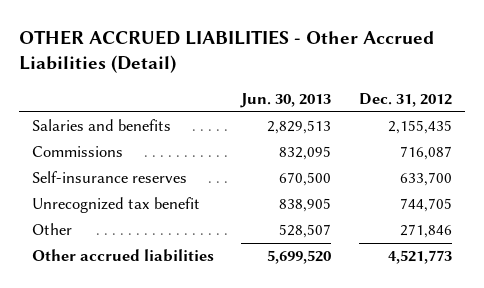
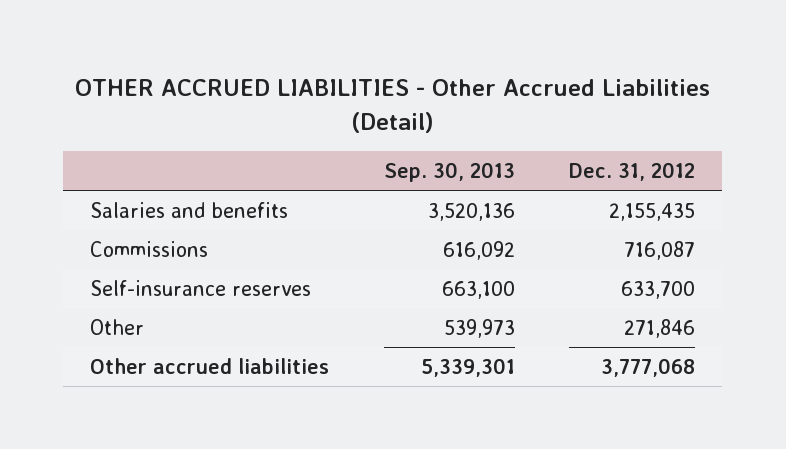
- | Jun. 30, 2013 | Dec. 31, 2012
+ | Sep. 30, 2013 | Dec. 31, 2012
- Unrecognized tax benefit | 838,905 | 744,705
- Other accrued liabilities | 5,699,520 | 4,521,773
+ Other accrued liabilities | 5,339,301 | 3,777,068

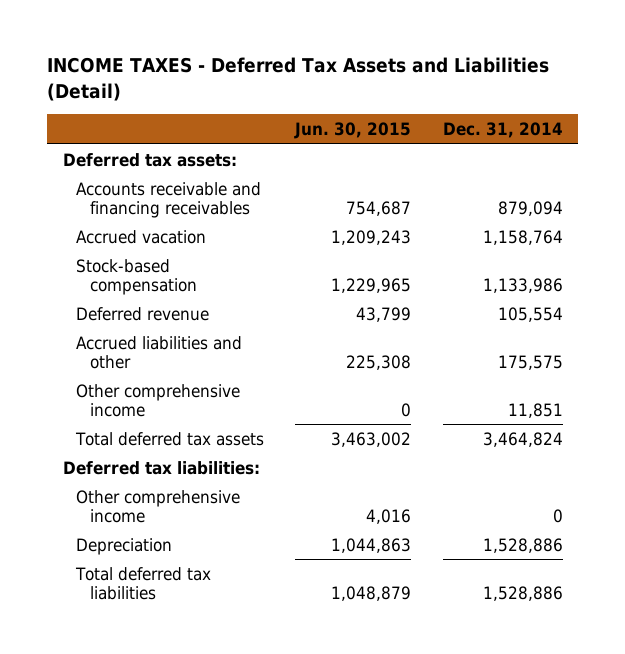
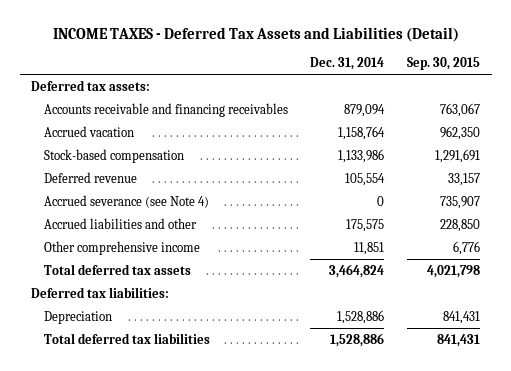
- | Jun. 30, 2015 | Dec. 31, 2014
+ | Dec. 31, 2014 | Sep. 30, 2015
+ Accrued severance (see Note 4) | 0 | 735,907
- Other comprehensive income | 4,016 | 0

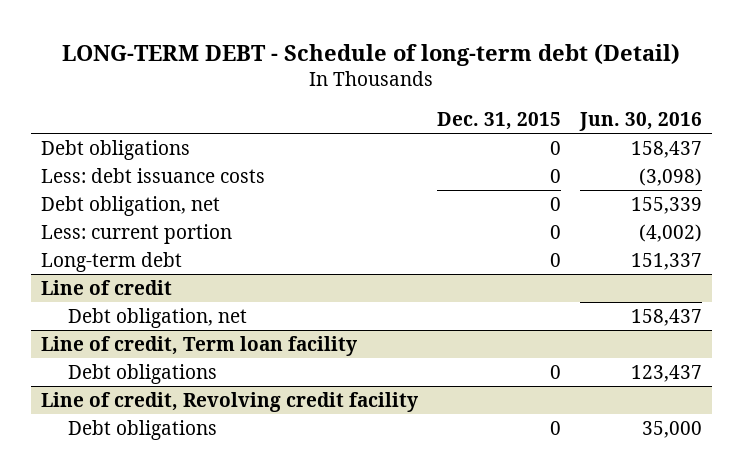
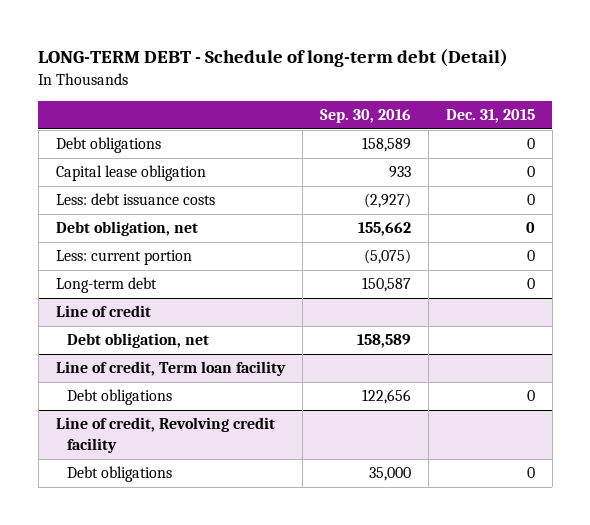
- | Dec. 31, 2015 | Jun. 30, 2016
+ | Sep. 30, 2016 | Dec. 31, 2015
+ Capital lease obligation | 933 | 0

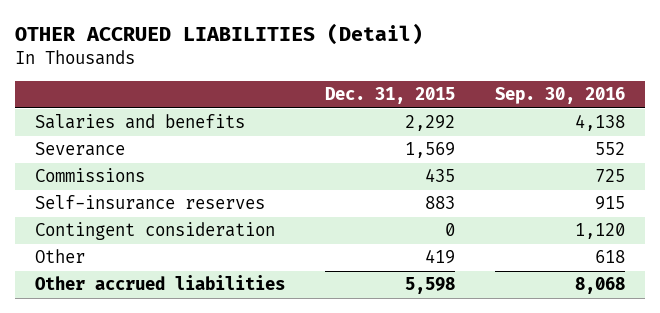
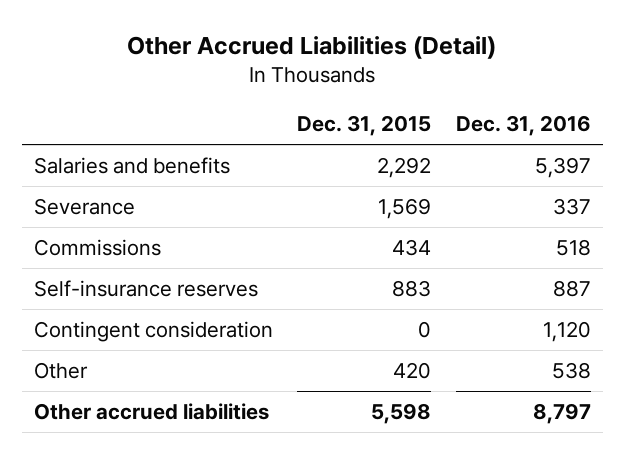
- OTHER ACCRUED LIABILITIES (Detail)
+ Other Accrued Liabilities (Detail)
- | Dec. 31, 2015 | Sep. 30, 2016
+ | Dec. 31, 2015 | Dec. 31, 2016
- Commissions | 435 | 725
+ Commissions | 434 | 518
- Other | 419 | 618
+ Other | 420 | 538

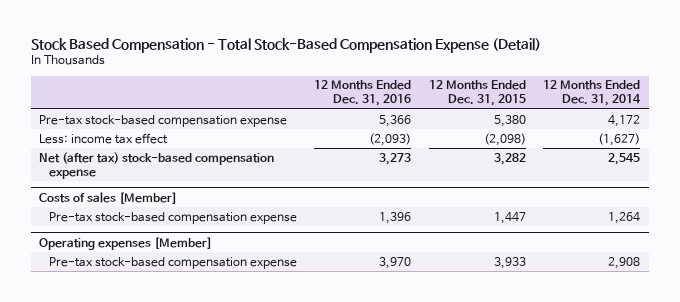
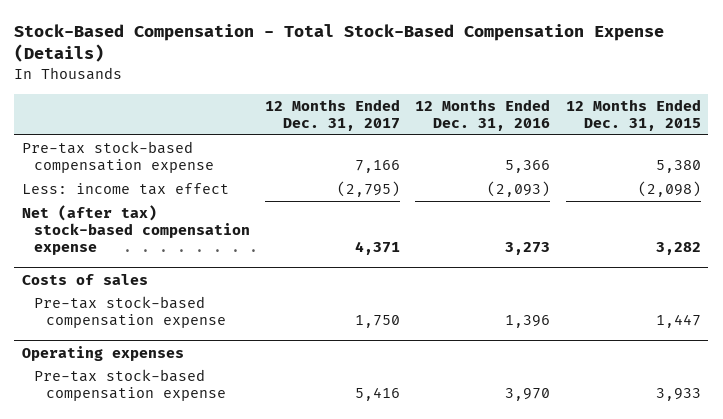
- Stock Based Compensation - Total Stock-Based Compensation Expense (Detail)
+ Stock-Based Compensation - Total Stock-Based Compensation Expense (Details)
- | 12 Months Ended Dec. 31, 2016 | 12 Months Ended Dec. 31, 2015 | 12 Months Ended Dec. 31, 2014
+ | 12 Months Ended Dec. 31, 2017 | 12 Months Ended Dec. 31, 2016 | 12 Months Ended Dec. 31, 2015
- Costs of sales [Member]
+ Costs of sales
- Operating expenses [Member]
+ Operating expenses

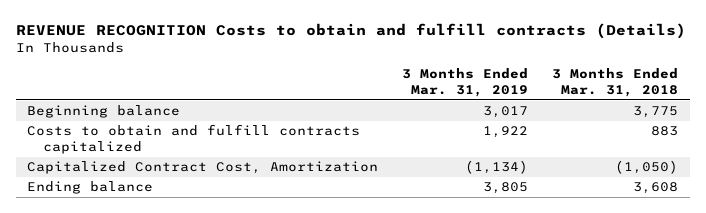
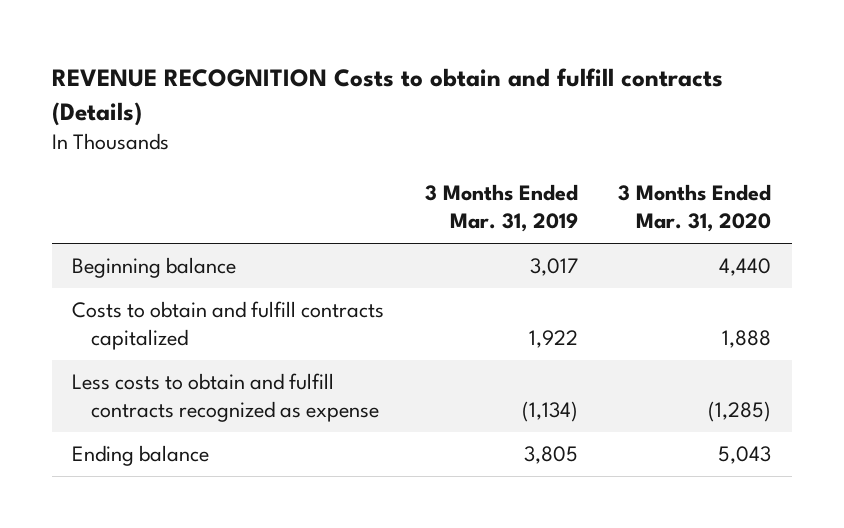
- | 3 Months Ended Mar. 31, 2019 | 3 Months Ended Mar. 31, 2018
+ | 3 Months Ended Mar. 31, 2019 | 3 Months Ended Mar. 31, 2020
- Capitalized Contract Cost, Amortization | (1,134) | (1,050)
+ Less costs to obtain and fulfill contracts recognized as expense | (1,134) | (1,285)

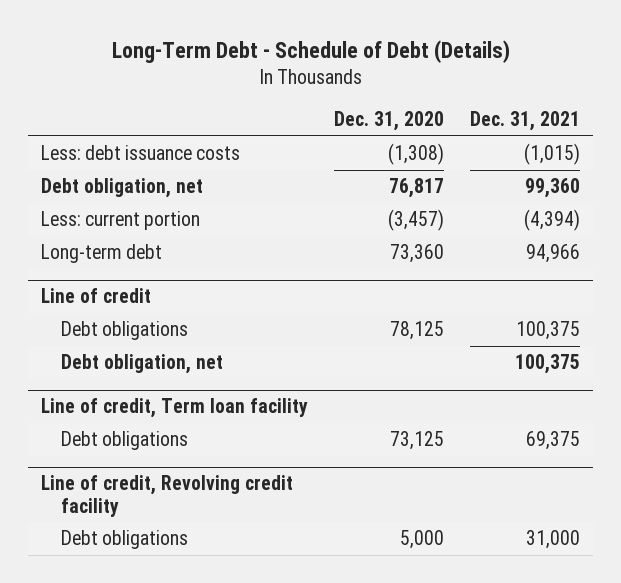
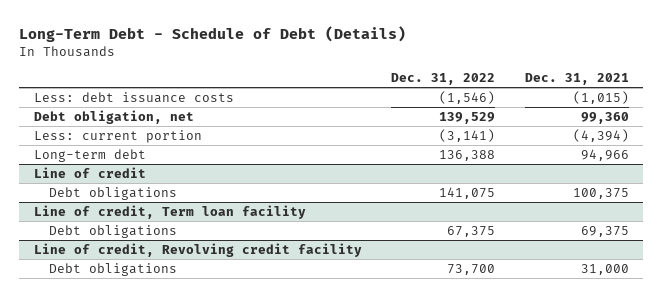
- | Dec. 31, 2020 | Dec. 31, 2021
+ | Dec. 31, 2022 | Dec. 31, 2021
@ Line of credit
- Debt obligation, net | | 100,375

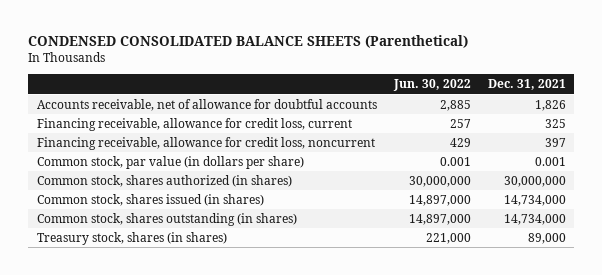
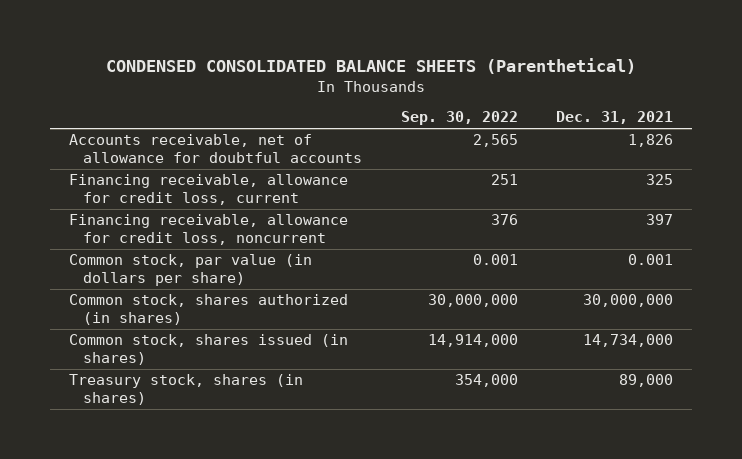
- | Jun. 30, 2022 | Dec. 31, 2021
+ | Sep. 30, 2022 | Dec. 31, 2021
- Common stock, shares outstanding (in shares) | 14,897,000 | 14,734,000

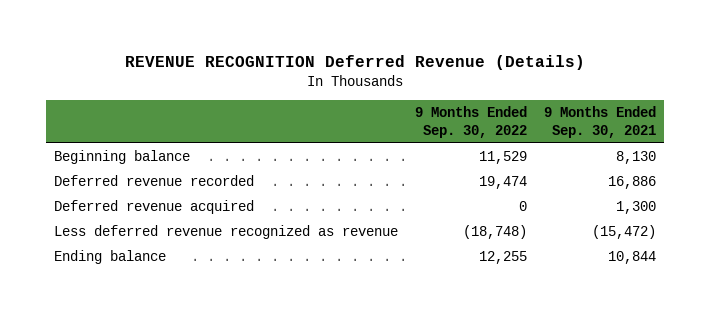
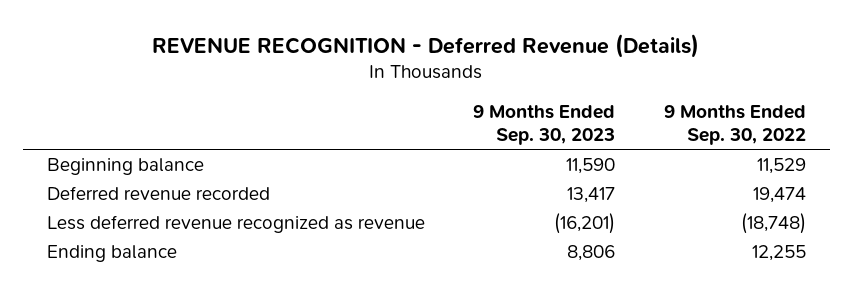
- REVENUE RECOGNITION Deferred Revenue (Details)
+ REVENUE RECOGNITION - Deferred Revenue (Details)
- | 9 Months Ended Sep. 30, 2022 | 9 Months Ended Sep. 30, 2021
+ | 9 Months Ended Sep. 30, 2023 | 9 Months Ended Sep. 30, 2022
- Deferred revenue acquired | 0 | 1,300

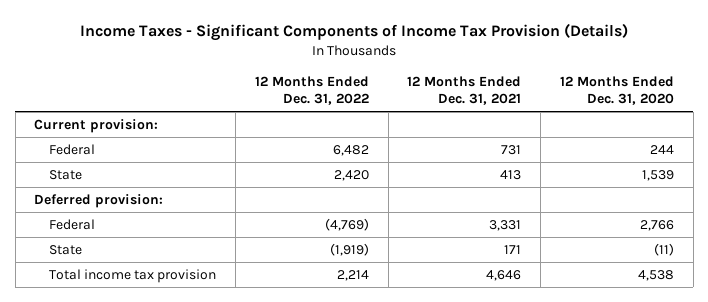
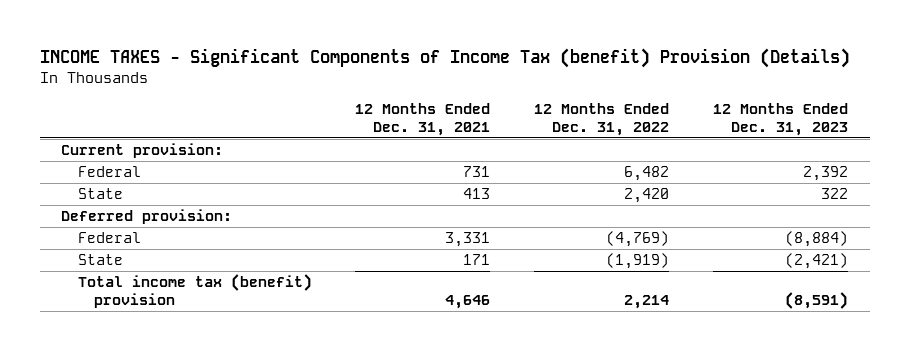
- Income Taxes - Significant Components of Income Tax Provision (Details)
+ INCOME TAXES - Significant Components of Income Tax (benefit) Provision (Details)
- | 12 Months Ended Dec. 31, 2022 | 12 Months Ended Dec. 31, 2021 | 12 Months Ended Dec. 31, 2020
+ | 12 Months Ended Dec. 31, 2021 | 12 Months Ended Dec. 31, 2022 | 12 Months Ended Dec. 31, 2023
- Total income tax provision | 2,214 | 4,646 | 4,538
+ Total income tax (benefit) provision | 4,646 | 2,214 | (8,591)

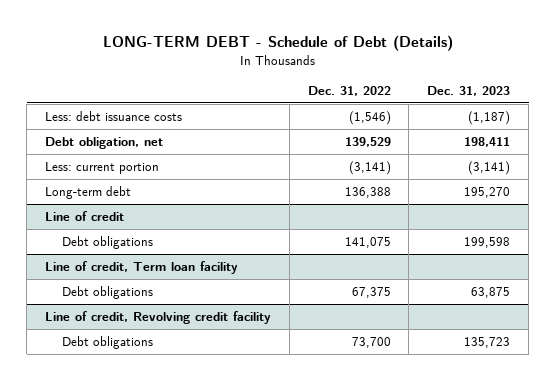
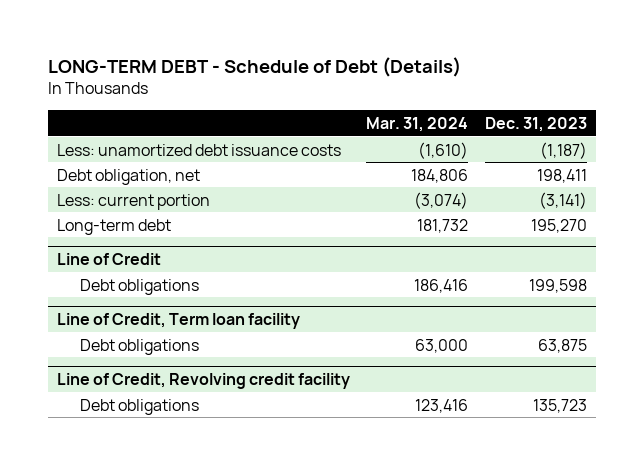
- | Dec. 31, 2022 | Dec. 31, 2023
+ | Mar. 31, 2024 | Dec. 31, 2023
- Less: debt issuance costs | (1,546) | (1,187)
+ Less: unamortized debt issuance costs | (1,610) | (1,187)
- Line of credit
+ Line of Credit
- Line of credit, Term loan facility
+ Line of Credit, Term loan facility
- Line of credit, Revolving credit facility
+ Line of Credit, Revolving credit facility

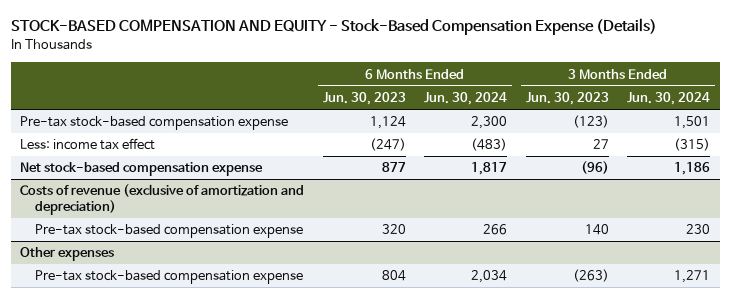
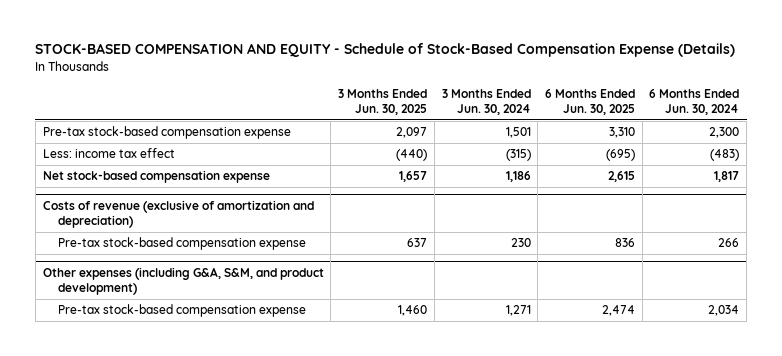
- STOCK-BASED COMPENSATION AND EQUITY - Stock-Based Compensation Expense (Details)
+ STOCK-BASED COMPENSATION AND EQUITY - Schedule of Stock-Based Compensation Expense (Details)
- | 6 Months Ended Jun. 30, 2023 | 6 Months Ended Jun. 30, 2024 | 3 Months Ended Jun. 30, 2023 | 3 Months Ended Jun. 30, 2024
+ | 3 Months Ended Jun. 30, 2025 | 3 Months Ended Jun. 30, 2024 | 6 Months Ended Jun. 30, 2025 | 6 Months Ended Jun. 30, 2024
- Other expenses
+ Other expenses (including G&A, S&M, and product development)

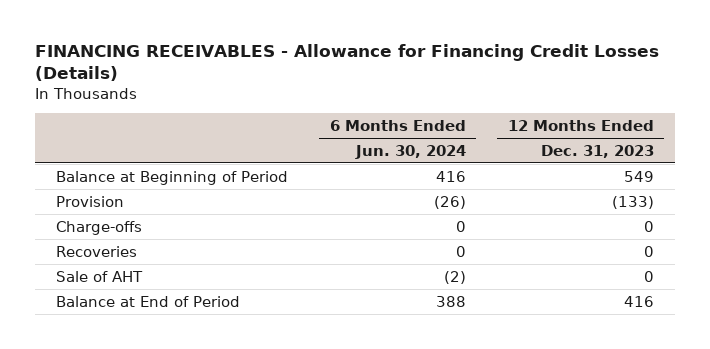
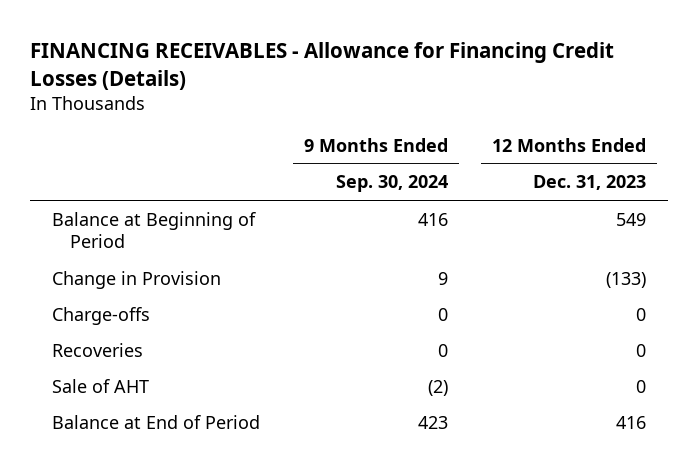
- | 6 Months Ended Jun. 30, 2024 | 12 Months Ended Dec. 31, 2023
+ | 9 Months Ended Sep. 30, 2024 | 12 Months Ended Dec. 31, 2023
- Provision | (26) | (133)
+ Change in Provision | 9 | (133)

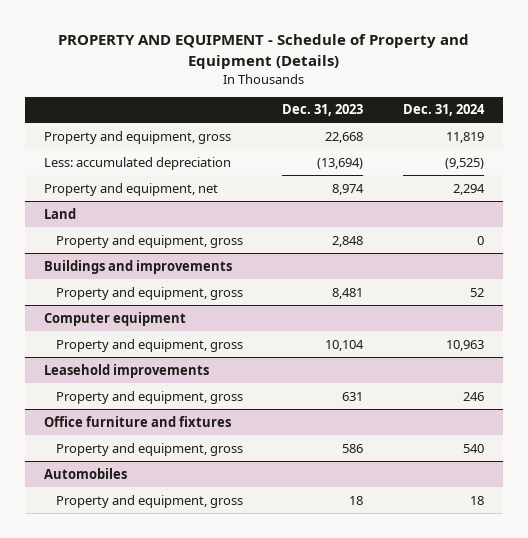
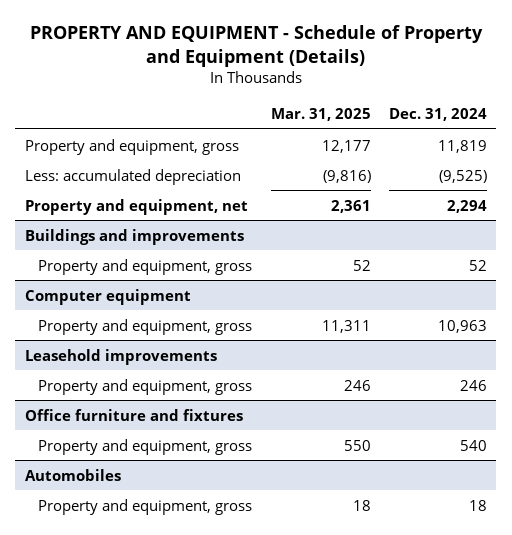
- | Dec. 31, 2023 | Dec. 31, 2024
+ | Mar. 31, 2025 | Dec. 31, 2024
- Land
- Property and equipment, gross | 2,848 | 0

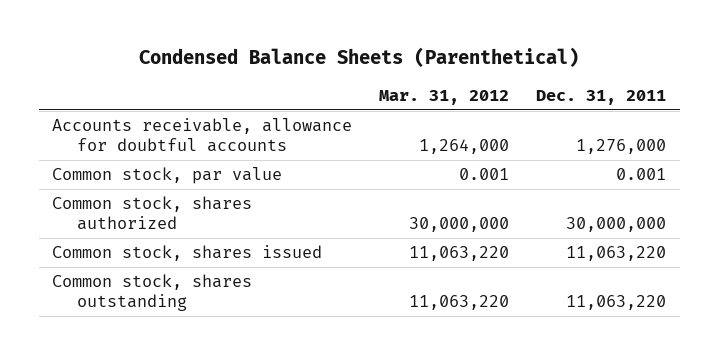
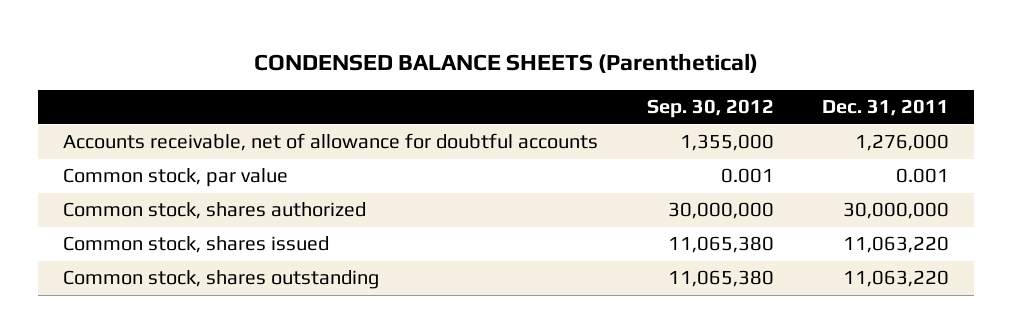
- Condensed Balance Sheets (Parenthetical)
+ CONDENSED BALANCE SHEETS (Parenthetical)
- | Mar. 31, 2012 | Dec. 31, 2011
+ | Sep. 30, 2012 | Dec. 31, 2011
- Accounts receivable, allowance for doubtful accounts | 1,264,000 | 1,276,000
+ Accounts receivable, net of allowance for doubtful accounts | 1,355,000 | 1,276,000

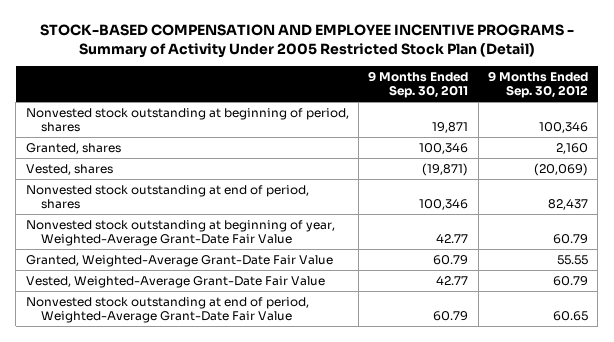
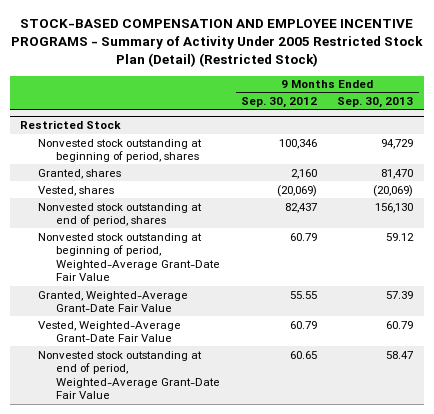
- STOCK-BASED COMPENSATION AND EMPLOYEE INCENTIVE PROGRAMS - Summary of Activity Under 2005 Restricted Stock Plan (Detail)
+ STOCK-BASED COMPENSATION AND EMPLOYEE INCENTIVE PROGRAMS - Summary of Activity Under 2005 Restricted Stock Plan (Detail) (Restricted Stock)
- | 9 Months Ended Sep. 30, 2011 | 9 Months Ended Sep. 30, 2012
+ | 9 Months Ended Sep. 30, 2012 | 9 Months Ended Sep. 30, 2013
+ Restricted Stock
- Nonvested stock outstanding at beginning of year, Weighted-Average Grant-Date Fair Value | 42.77 | 60.79
+ Nonvested stock outstanding at beginning of period, Weighted-Average Grant-Date Fair Value | 60.79 | 59.12

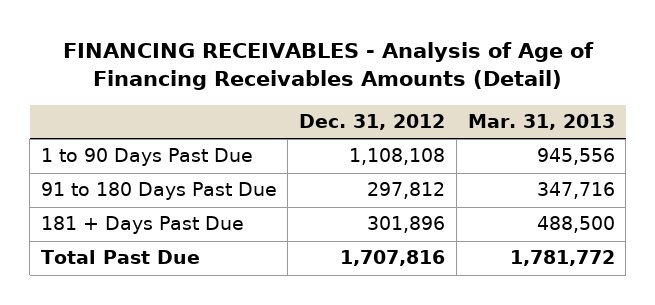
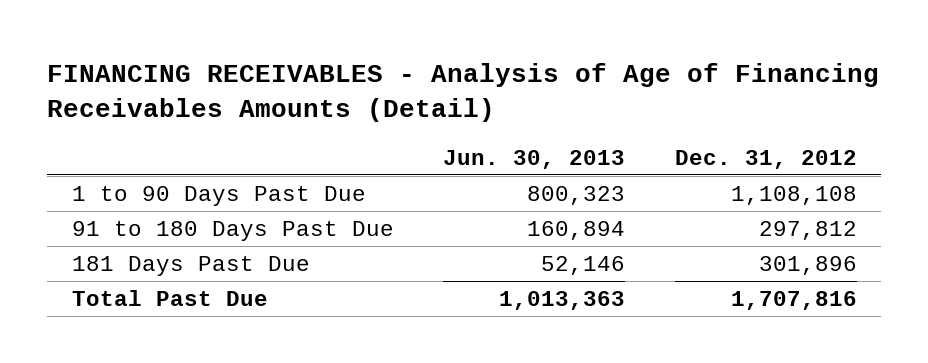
- | Dec. 31, 2012 | Mar. 31, 2013
+ | Jun. 30, 2013 | Dec. 31, 2012
- 181 + Days Past Due | 301,896 | 488,500
+ 181 Days Past Due | 52,146 | 301,896

